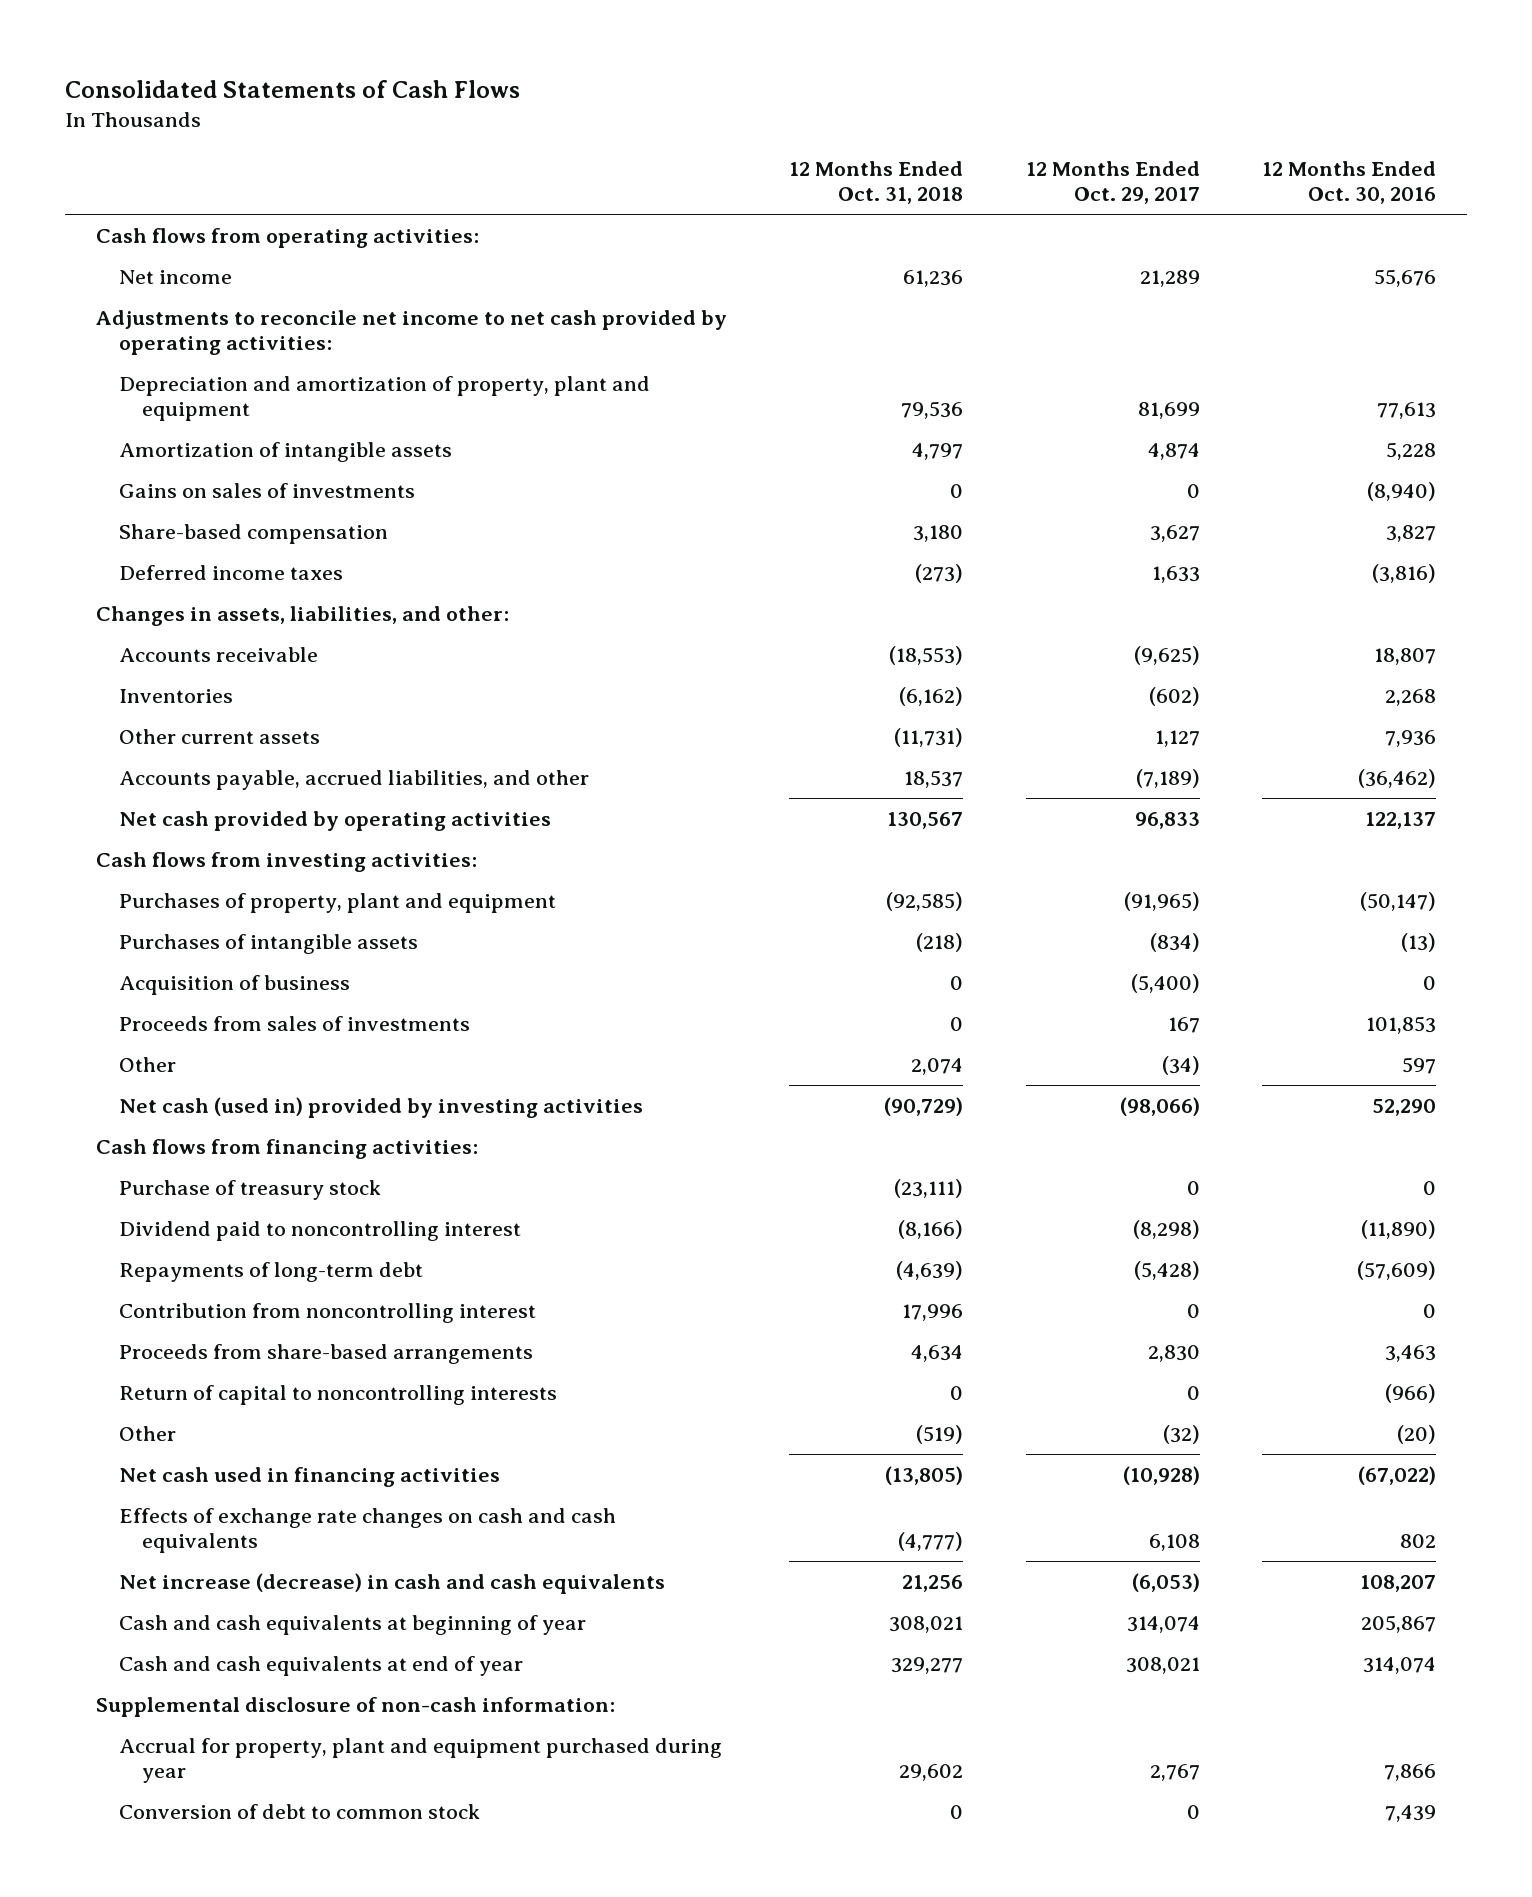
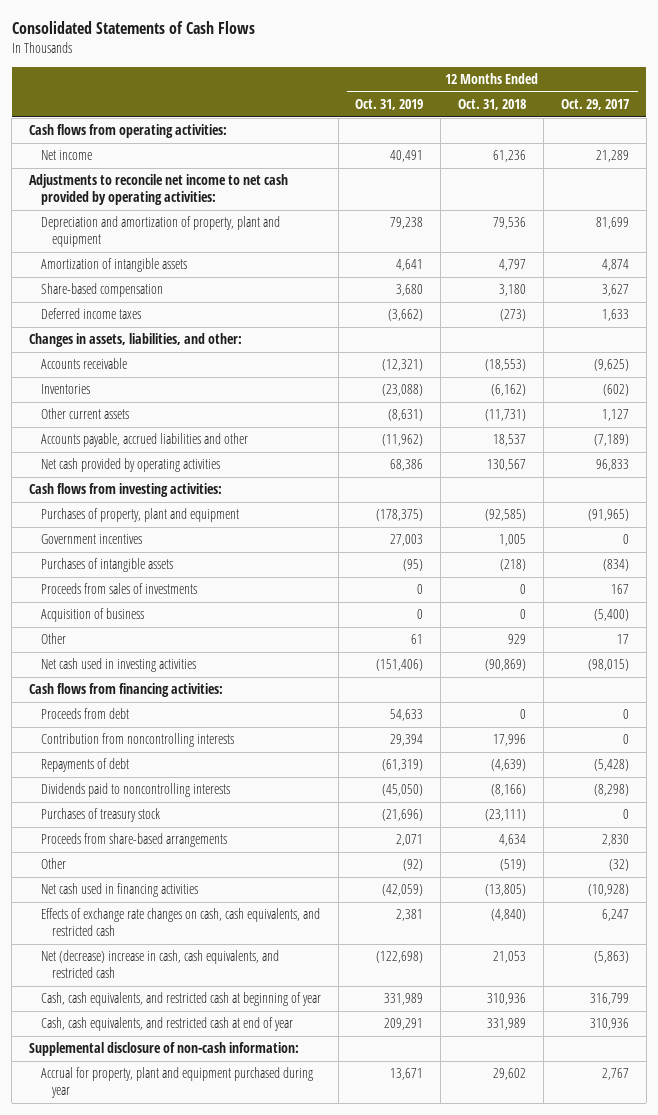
- | 12 Months Ended Oct. 31, 2018 | 12 Months Ended Oct. 29, 2017 | 12 Months Ended Oct. 30, 2016
+ | 12 Months Ended Oct. 31, 2019 | 12 Months Ended Oct. 31, 2018 | 12 Months Ended Oct. 29, 2017
- Gains on sales of investments | 0 | 0 | (8,940)
- Accounts payable, accrued liabilities, and other | 18,537 | (7,189) | (36,462)
+ Accounts payable, accrued liabilities and other | (11,962) | 18,537 | (7,189)
+ Government incentives | 27,003 | 1,005 | 0
- Other | 2,074 | (34) | 597
- Net cash (used in) provided by investing activities | (90,729) | (98,066) | 52,290
moved down: Acquisition of business | 0 | 0 | (5,400)
+ Other | 61 | 929 | 17
+ Net cash used in investing activities | (151,406) | (90,869) | (98,015)
- Purchase of treasury stock | (23,111) | 0 | 0
- Dividend paid to noncontrolling interest | (8,166) | (8,298) | (11,890)
- Repayments of long-term debt | (4,639) | (5,428) | (57,609)
- Contribution from noncontrolling interest | 17,996 | 0 | 0
+ Proceeds from debt | 54,633 | 0 | 0
+ Contribution from noncontrolling interests | 29,394 | 17,996 | 0
+ Repayments of debt | (61,319) | (4,639) | (5,428)
+ Dividends paid to noncontrolling interests | (45,050) | (8,166) | (8,298)
+ Purchases of treasury stock | (21,696) | (23,111) | 0
- Return of capital to noncontrolling interests | 0 | 0 | (966)
- Effects of exchange rate changes on cash and cash equivalents | (4,777) | 6,108 | 802
- Net increase (decrease) in cash and cash equivalents | 21,256 | (6,053) | 108,207
- Cash and cash equivalents at beginning of year | 308,021 | 314,074 | 205,867
- Cash and cash equivalents at end of year | 329,277 | 308,021 | 314,074
+ Effects of exchange rate changes on cash, cash equivalents, and restricted cash | 2,381 | (4,840) | 6,247
+ Net (decrease) increase in cash, cash equivalents, and restricted cash | (122,698) | 21,053 | (5,863)
+ Cash, cash equivalents, and restricted cash at beginning of year | 331,989 | 310,936 | 316,799
+ Cash, cash equivalents, and restricted cash at end of year | 209,291 | 331,989 | 310,936
- Conversion of debt to common stock | 0 | 0 | 7,439

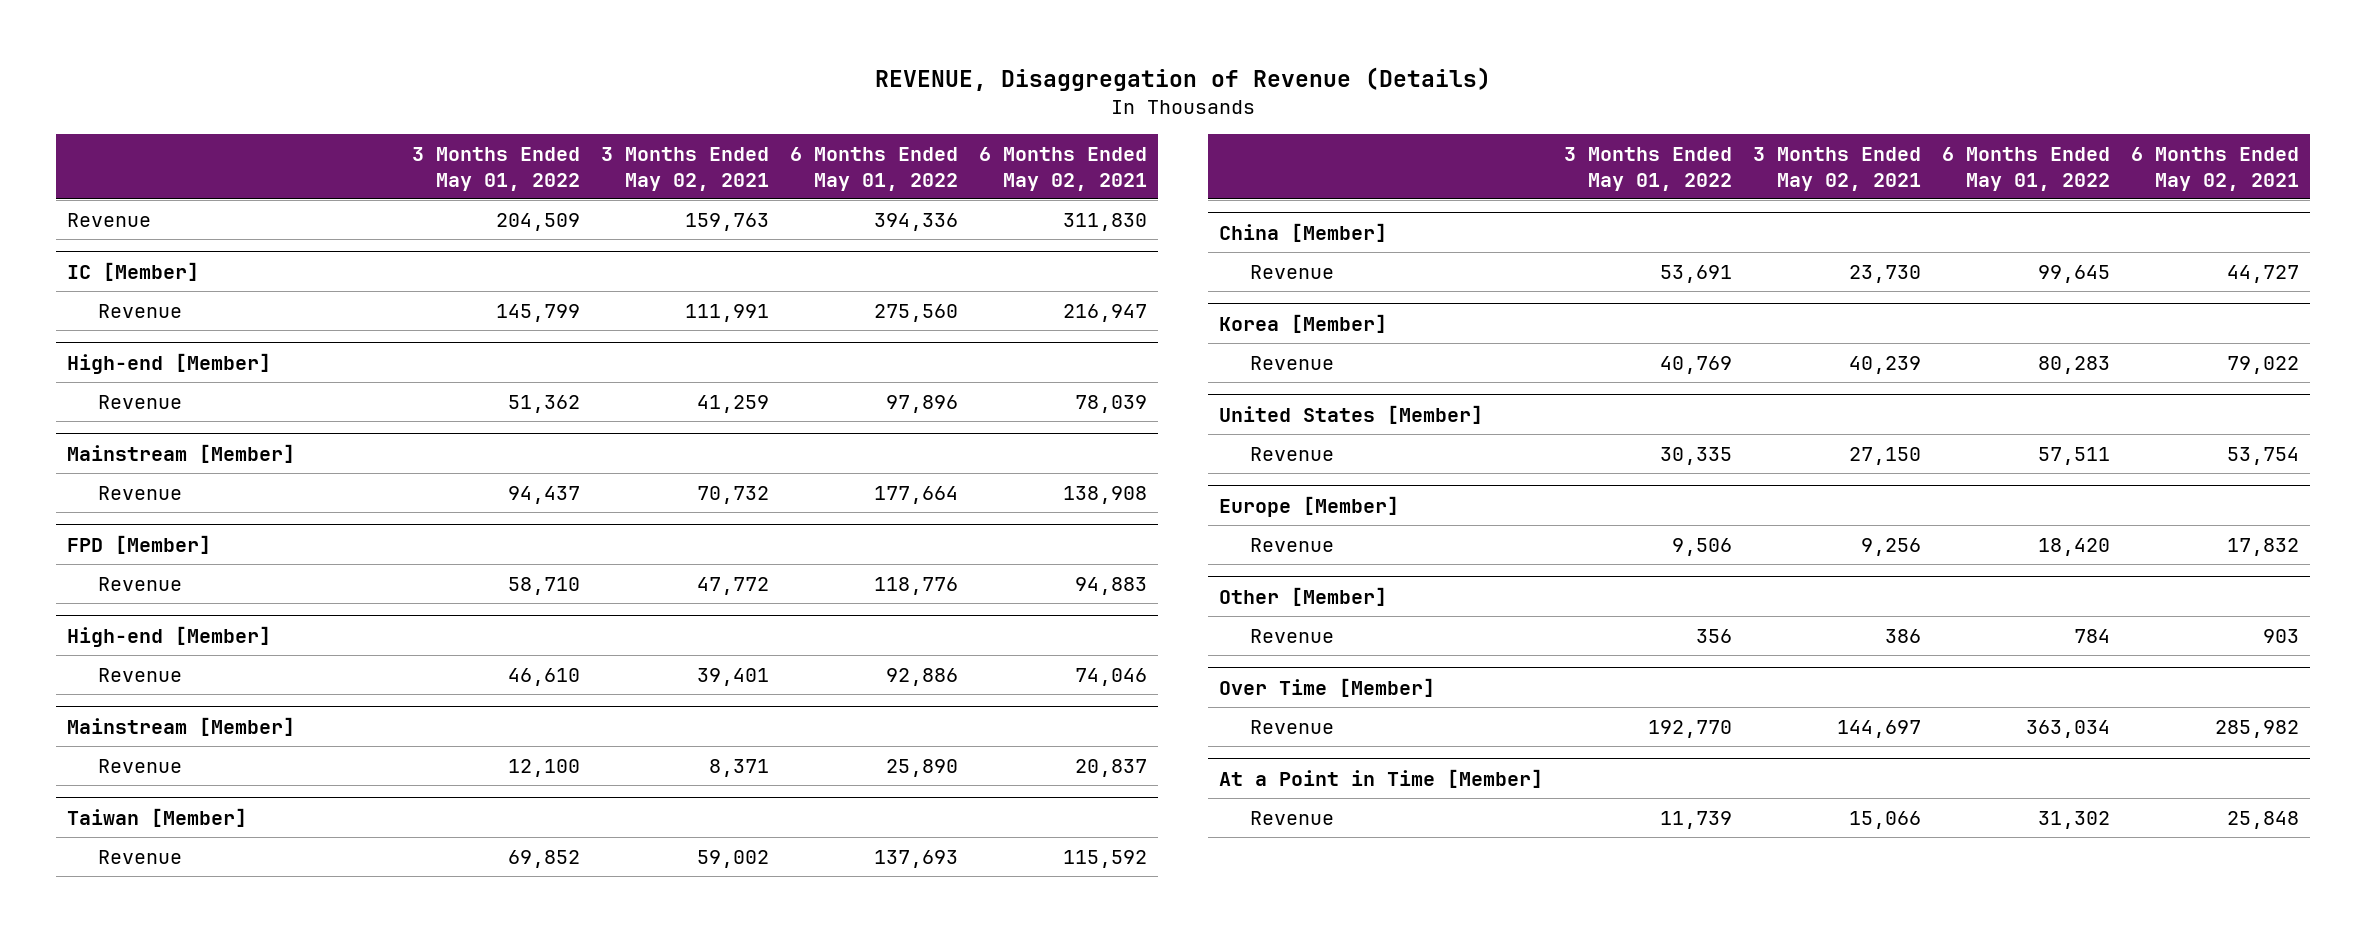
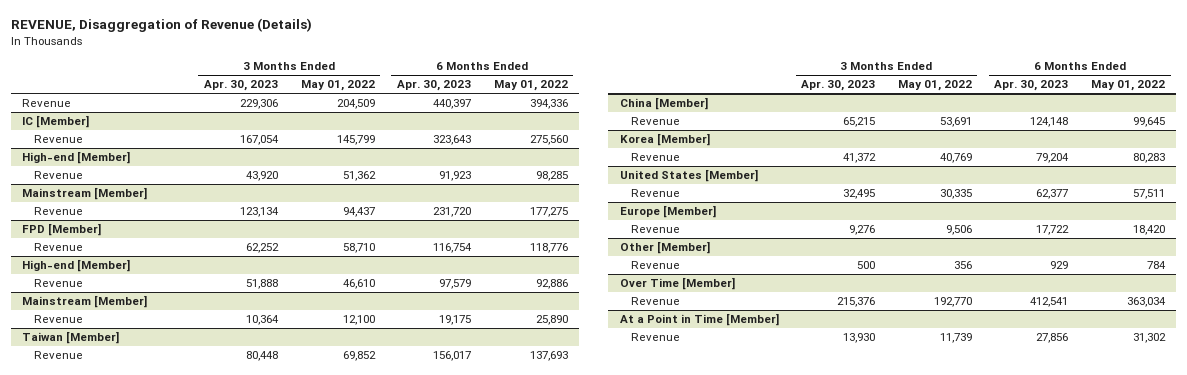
- | 3 Months Ended May 01, 2022 | 3 Months Ended May 02, 2021 | 6 Months Ended May 01, 2022 | 6 Months Ended May 02, 2021
+ | 3 Months Ended Apr. 30, 2023 | 3 Months Ended May 01, 2022 | 6 Months Ended Apr. 30, 2023 | 6 Months Ended May 01, 2022
@ High-end [Member]
- Revenue | 51,362 | 41,259 | 97,896 | 78,039
+ Revenue | 43,920 | 51,362 | 91,923 | 98,285
@ Mainstream [Member]
- Revenue | 94,437 | 70,732 | 177,664 | 138,908
+ Revenue | 123,134 | 94,437 | 231,720 | 177,275

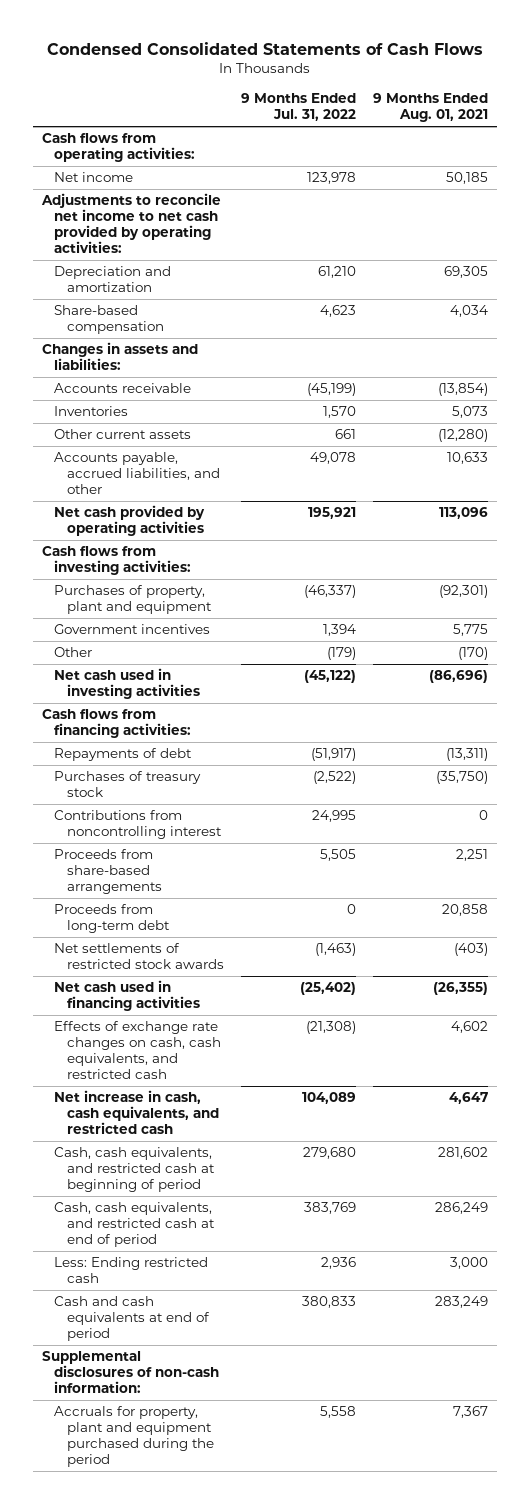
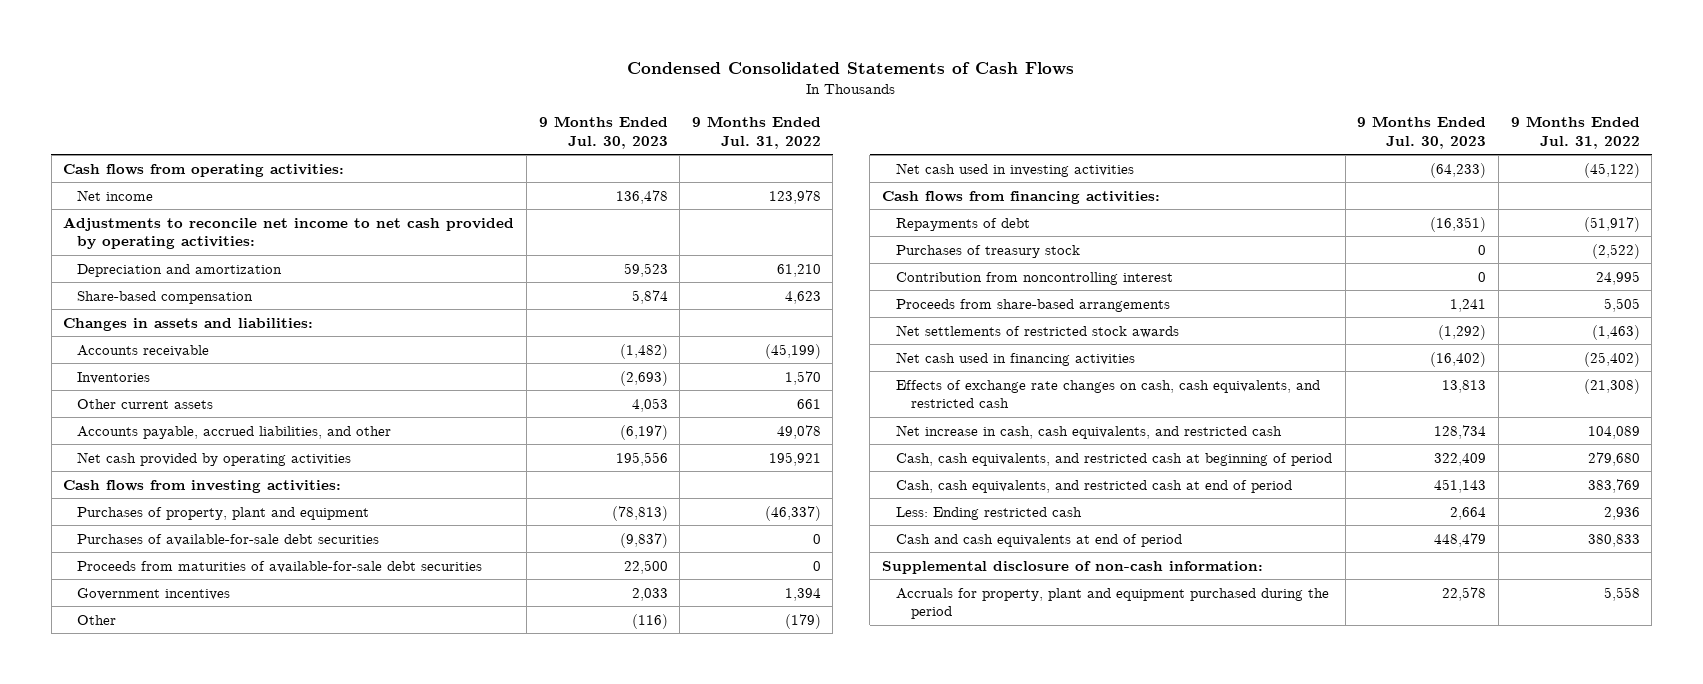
- | 9 Months Ended Jul. 31, 2022 | 9 Months Ended Aug. 01, 2021
+ | 9 Months Ended Jul. 30, 2023 | 9 Months Ended Jul. 31, 2022
+ Purchases of available-for-sale debt securities | (9,837) | 0
+ Proceeds from maturities of available-for-sale debt securities | 22,500 | 0
- Contributions from noncontrolling interest | 24,995 | 0
+ Contribution from noncontrolling interest | 0 | 24,995
- Proceeds from long-term debt | 0 | 20,858
- Supplemental disclosures of non-cash information:
+ Supplemental disclosure of non-cash information:

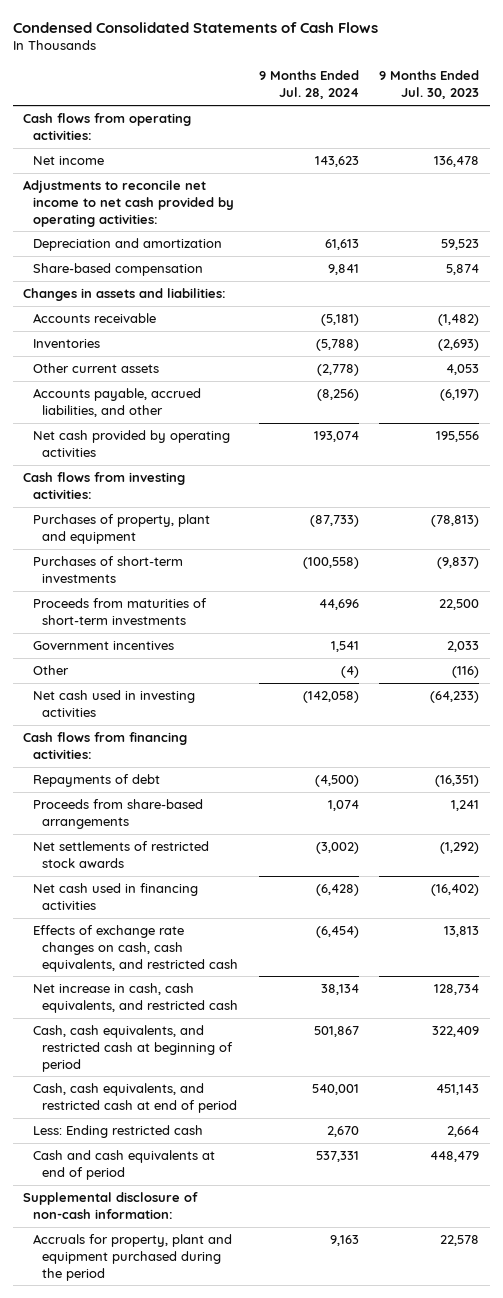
- | 9 Months Ended Jul. 30, 2023 | 9 Months Ended Jul. 31, 2022
+ | 9 Months Ended Jul. 28, 2024 | 9 Months Ended Jul. 30, 2023
- Purchases of available-for-sale debt securities | (9,837) | 0
- Proceeds from maturities of available-for-sale debt securities | 22,500 | 0
+ Purchases of short-term investments | (100,558) | (9,837)
+ Proceeds from maturities of short-term investments | 44,696 | 22,500
- Purchases of treasury stock | 0 | (2,522)
- Contribution from noncontrolling interest | 0 | 24,995

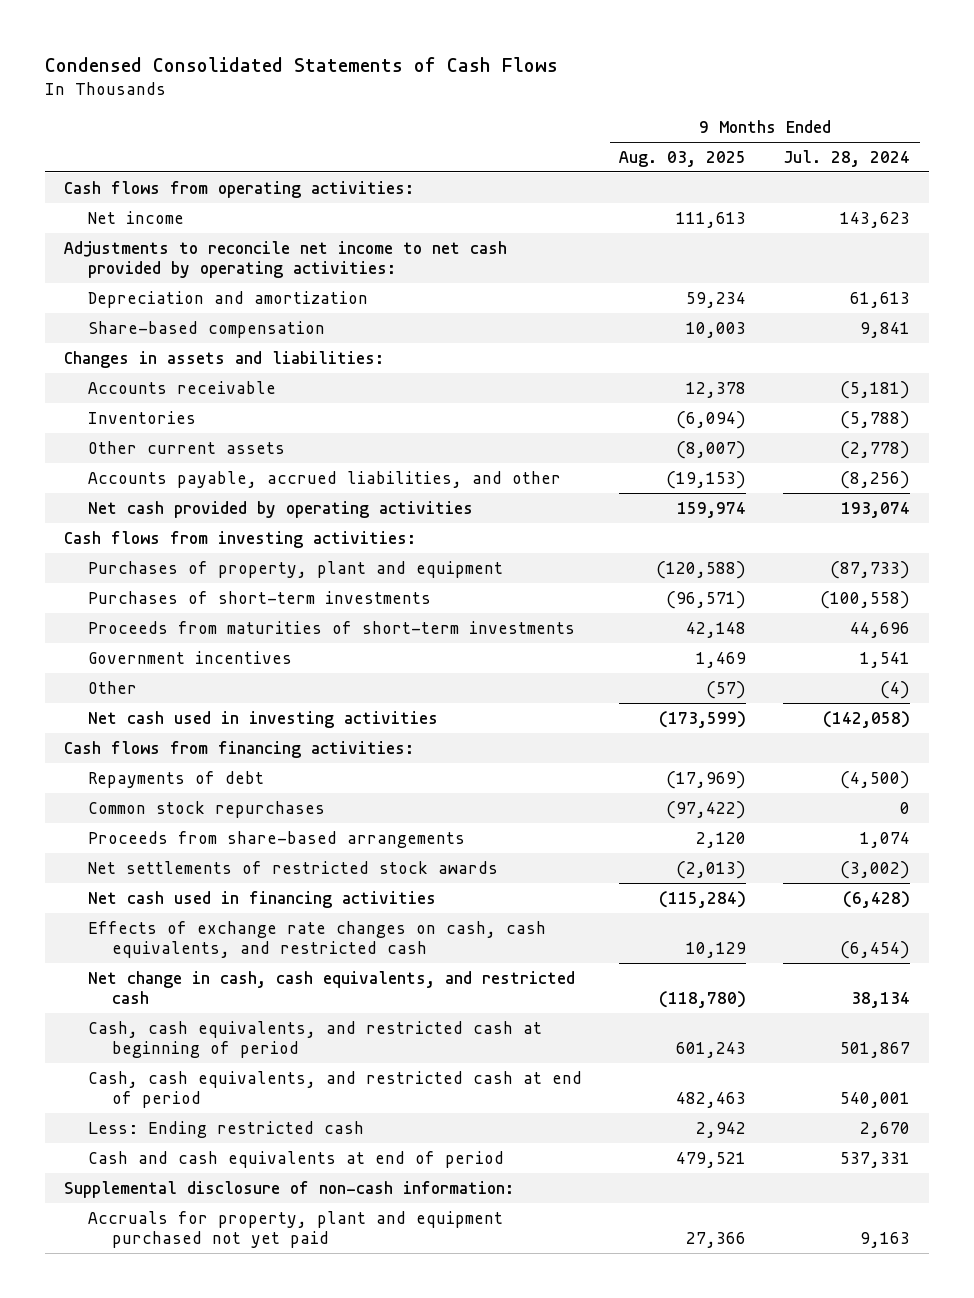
- | 9 Months Ended Jul. 28, 2024 | 9 Months Ended Jul. 30, 2023
+ | 9 Months Ended Aug. 03, 2025 | 9 Months Ended Jul. 28, 2024
+ Common stock repurchases | (97,422) | 0
- Net increase in cash, cash equivalents, and restricted cash | 38,134 | 128,734
+ Net change in cash, cash equivalents, and restricted cash | (118,780) | 38,134
- Accruals for property, plant and equipment purchased during the period | 9,163 | 22,578
+ Accruals for property, plant and equipment purchased not yet paid | 27,366 | 9,163

